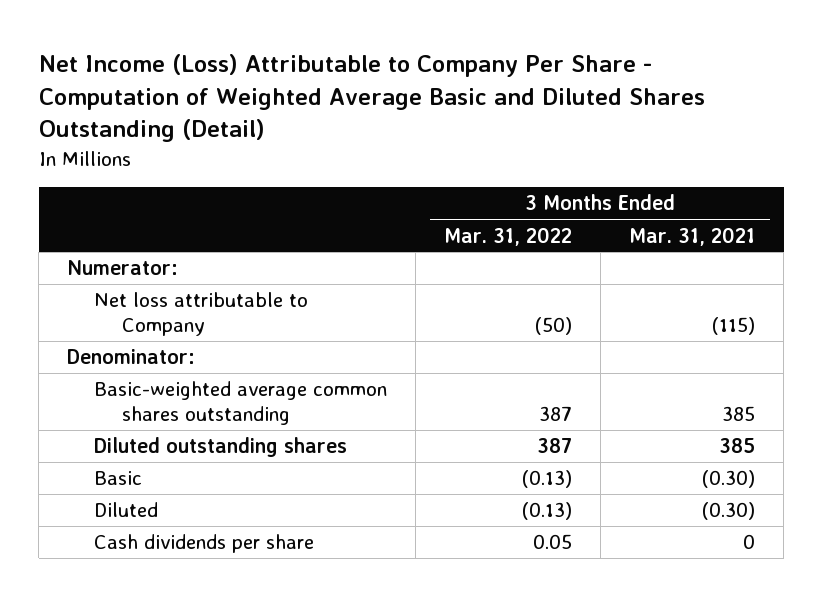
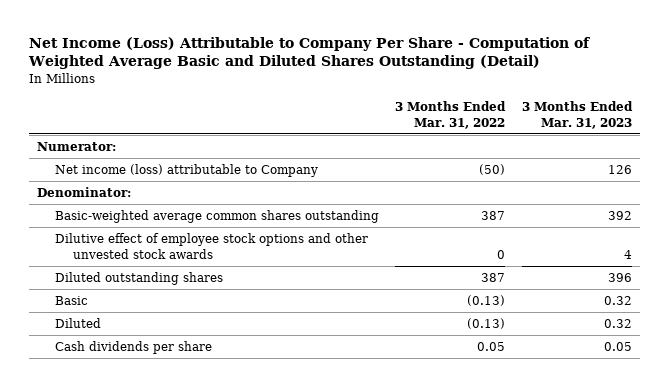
- | 3 Months Ended Mar. 31, 2022 | 3 Months Ended Mar. 31, 2021
+ | 3 Months Ended Mar. 31, 2022 | 3 Months Ended Mar. 31, 2023
- Net loss attributable to Company | (50) | (115)
+ Net income (loss) attributable to Company | (50) | 126
+ Dilutive effect of employee stock options and other unvested stock awards | 0 | 4

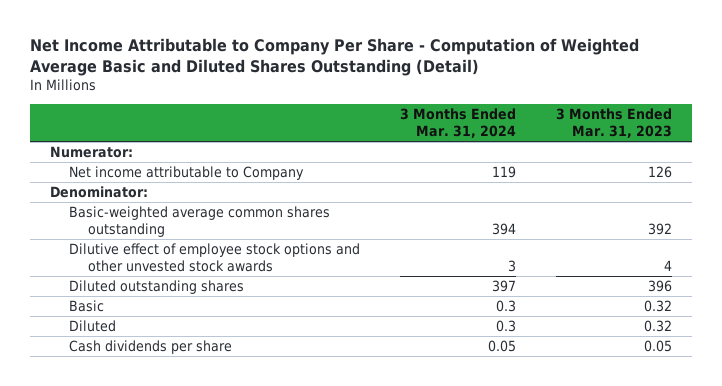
- Net Income (Loss) Attributable to Company Per Share - Computation of Weighted Average Basic and Diluted Shares Outstanding (Detail)
+ Net Income Attributable to Company Per Share - Computation of Weighted Average Basic and Diluted Shares Outstanding (Detail)
- | 3 Months Ended Mar. 31, 2022 | 3 Months Ended Mar. 31, 2023
+ | 3 Months Ended Mar. 31, 2024 | 3 Months Ended Mar. 31, 2023
- Net income (loss) attributable to Company | (50) | 126
+ Net income attributable to Company | 119 | 126

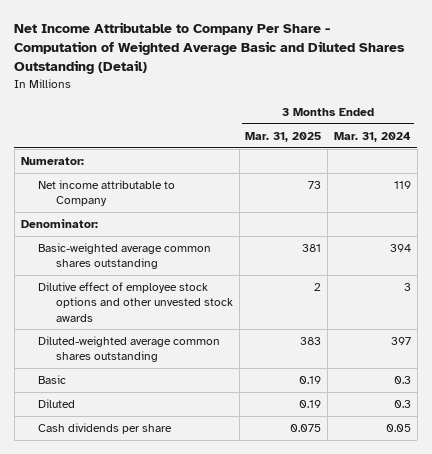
- | 3 Months Ended Mar. 31, 2024 | 3 Months Ended Mar. 31, 2023
+ | 3 Months Ended Mar. 31, 2025 | 3 Months Ended Mar. 31, 2024
- Diluted outstanding shares | 397 | 396
+ Diluted-weighted average common shares outstanding | 383 | 397

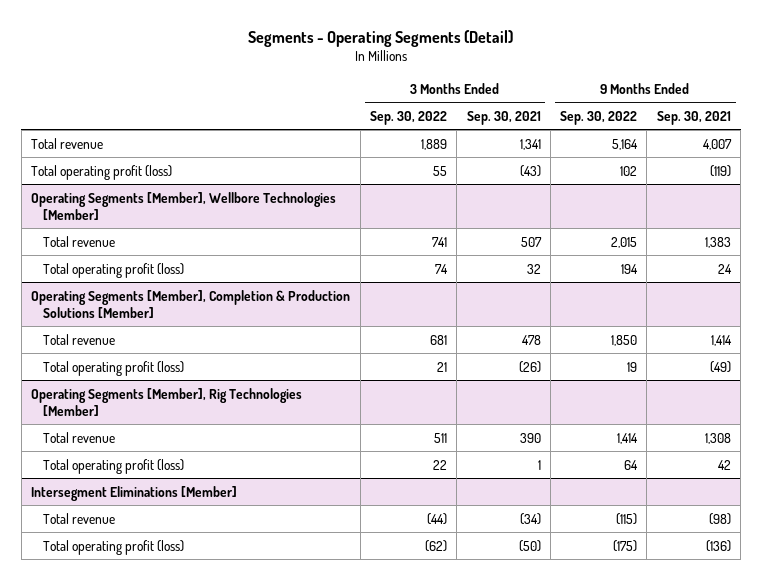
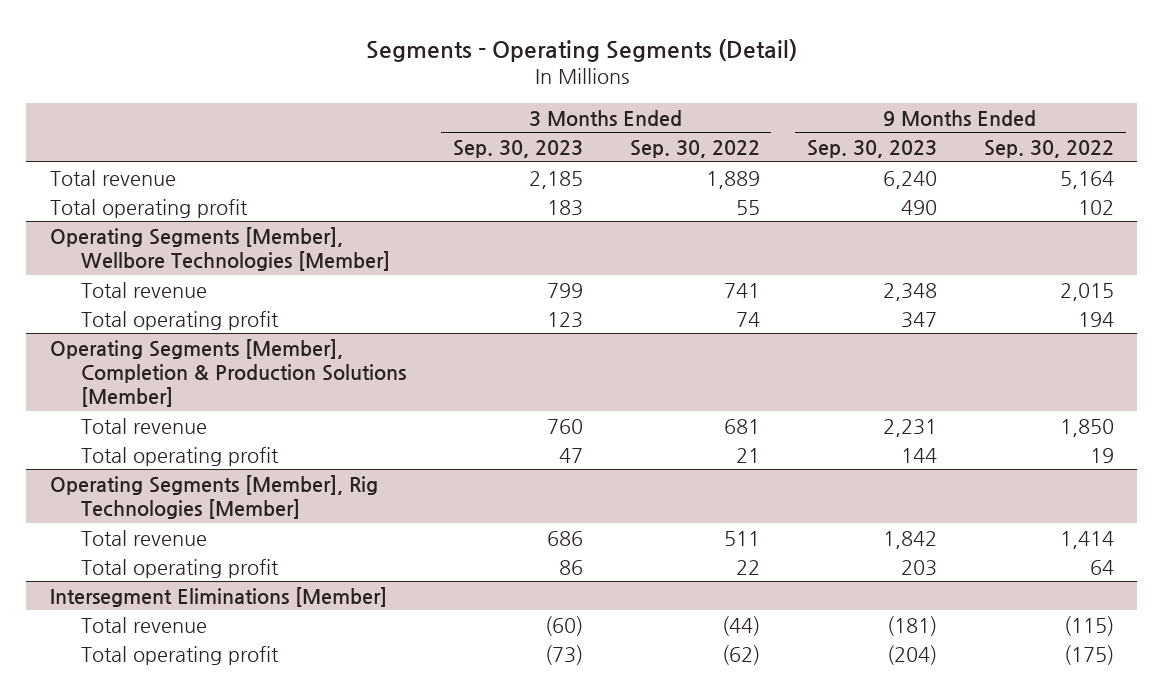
- | 3 Months Ended Sep. 30, 2022 | 3 Months Ended Sep. 30, 2021 | 9 Months Ended Sep. 30, 2022 | 9 Months Ended Sep. 30, 2021
+ | 3 Months Ended Sep. 30, 2023 | 3 Months Ended Sep. 30, 2022 | 9 Months Ended Sep. 30, 2023 | 9 Months Ended Sep. 30, 2022
- Total operating profit (loss) | 55 | (43) | 102 | (119)
+ Total operating profit | 183 | 55 | 490 | 102
@ Operating Segments [Member], Wellbore Technologies [Member]
- Total operating profit (loss) | 74 | 32 | 194 | 24
+ Total operating profit | 123 | 74 | 347 | 194
@ Operating Segments [Member], Completion & Production Solutions [Member]
- Total operating profit (loss) | 21 | (26) | 19 | (49)
+ Total operating profit | 47 | 21 | 144 | 19
@ Operating Segments [Member], Rig Technologies [Member]
- Total operating profit (loss) | 22 | 1 | 64 | 42
+ Total operating profit | 86 | 22 | 203 | 64
@ Intersegment Eliminations [Member]
- Total operating profit (loss) | (62) | (50) | (175) | (136)
+ Total operating profit | (73) | (62) | (204) | (175)

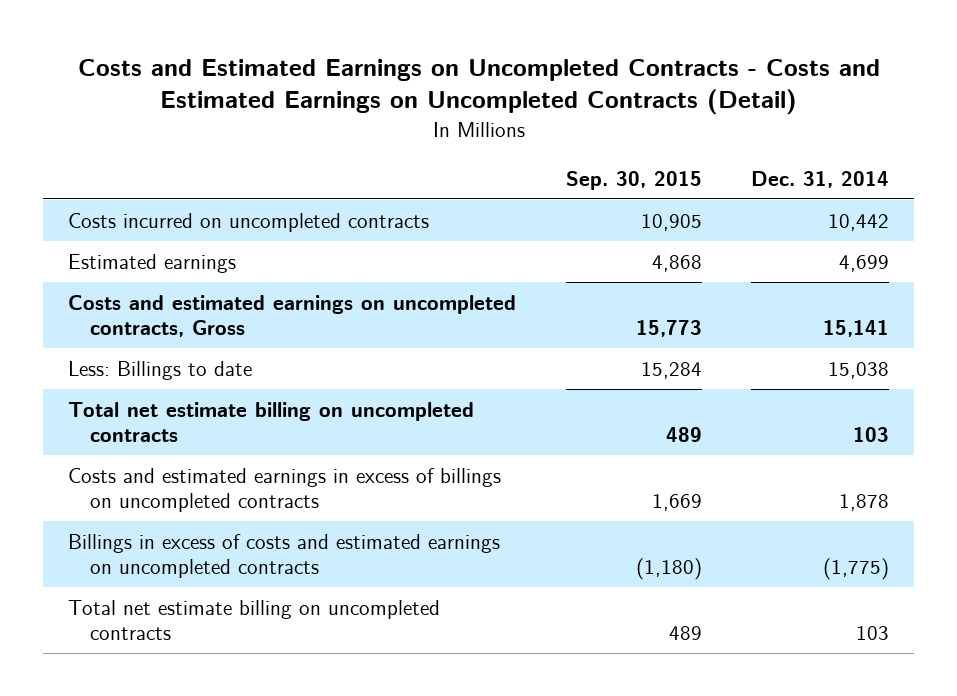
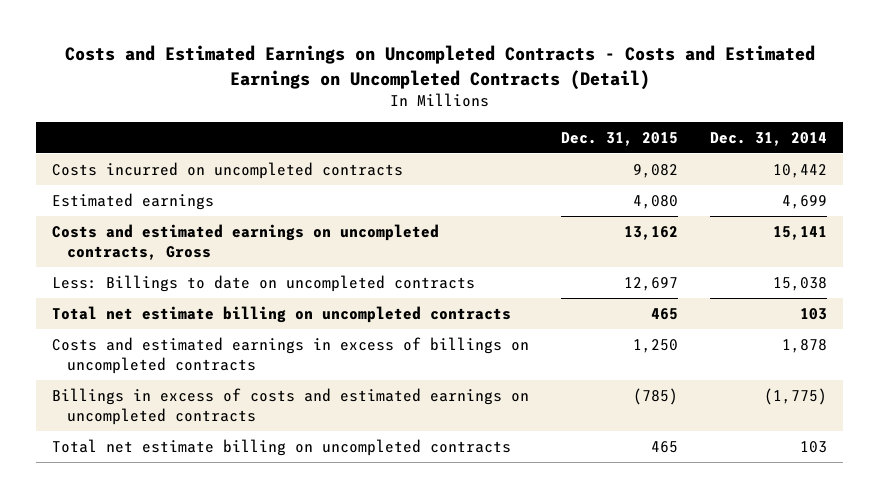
- | Sep. 30, 2015 | Dec. 31, 2014
+ | Dec. 31, 2015 | Dec. 31, 2014
- Less: Billings to date | 15,284 | 15,038
+ Less: Billings to date on uncompleted contracts | 12,697 | 15,038

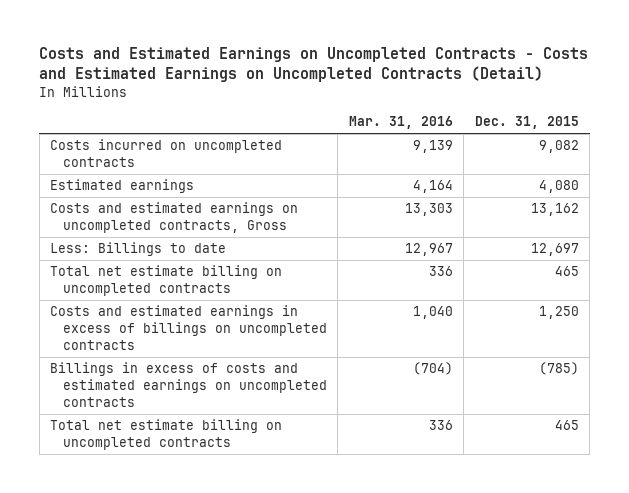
- | Dec. 31, 2015 | Dec. 31, 2014
+ | Mar. 31, 2016 | Dec. 31, 2015
- Less: Billings to date on uncompleted contracts | 12,697 | 15,038
+ Less: Billings to date | 12,967 | 12,697

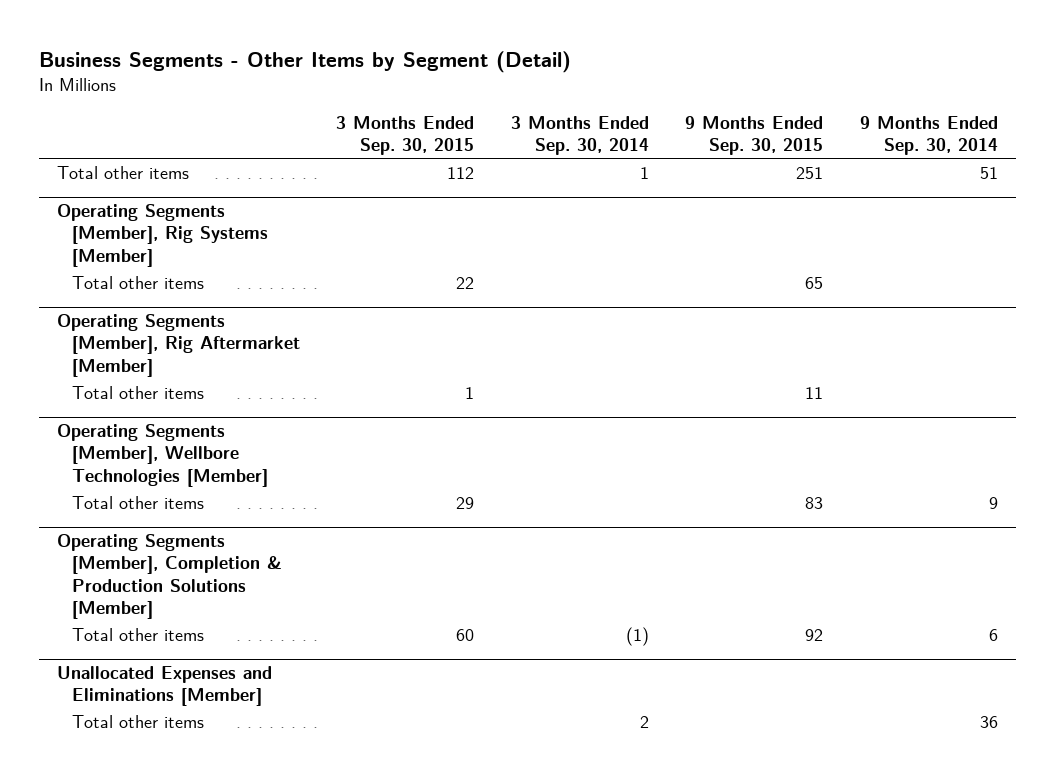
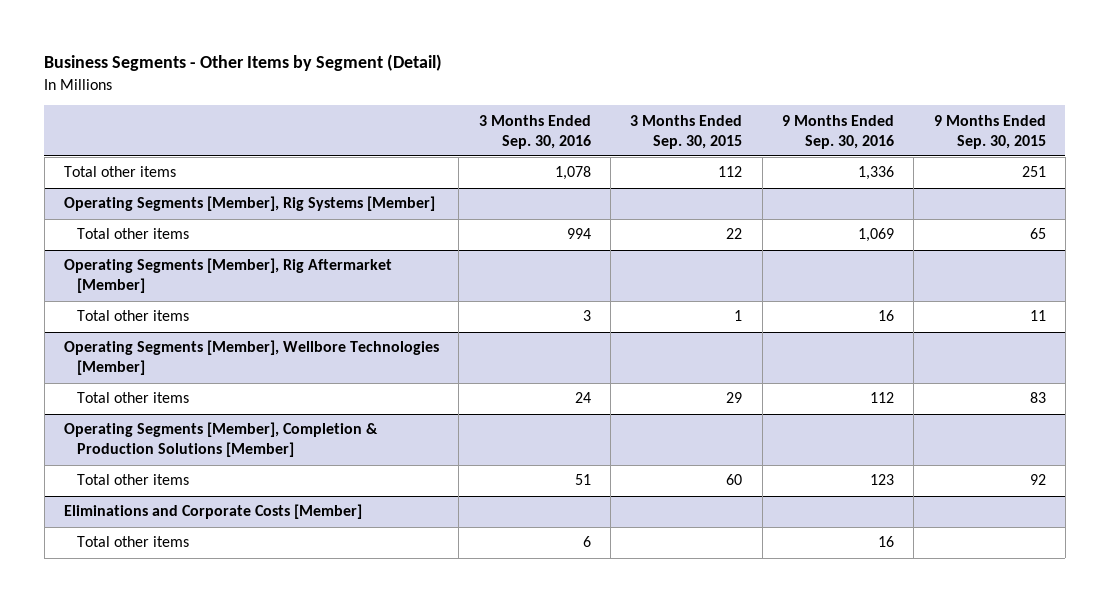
- | 3 Months Ended Sep. 30, 2015 | 3 Months Ended Sep. 30, 2014 | 9 Months Ended Sep. 30, 2015 | 9 Months Ended Sep. 30, 2014
+ | 3 Months Ended Sep. 30, 2016 | 3 Months Ended Sep. 30, 2015 | 9 Months Ended Sep. 30, 2016 | 9 Months Ended Sep. 30, 2015
- Unallocated Expenses and Eliminations [Member]
+ Eliminations and Corporate Costs [Member]

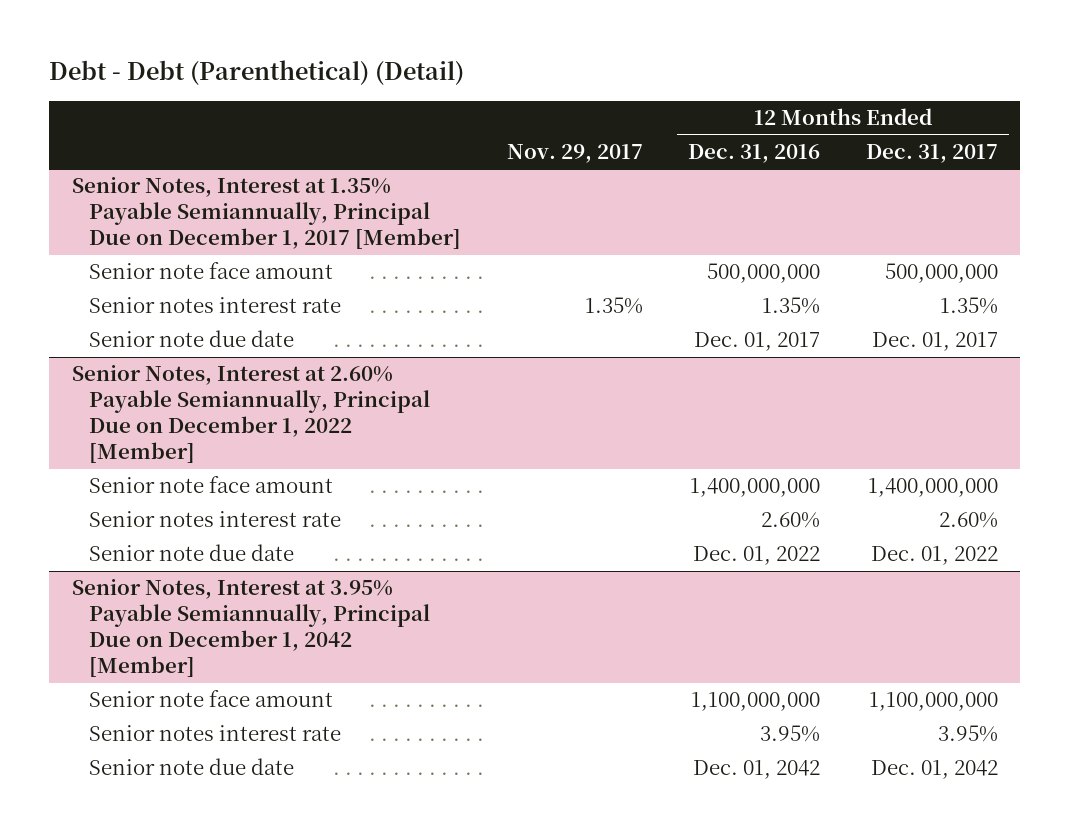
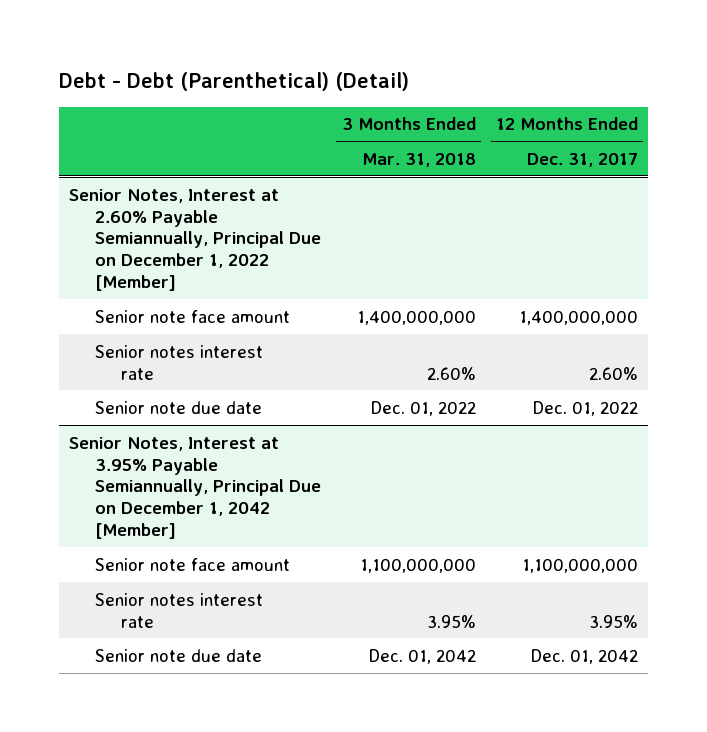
- | Nov. 29, 2017 | 12 Months Ended Dec. 31, 2016 | 12 Months Ended Dec. 31, 2017
+ | 3 Months Ended Mar. 31, 2018 | 12 Months Ended Dec. 31, 2017
- Senior Notes, Interest at 1.35% Payable Semiannually, Principal Due on December 1, 2017 [Member]
- Senior note face amount | | 500,000,000 | 500,000,000
- Senior notes interest rate | 1.35% | 1.35% | 1.35%
- Senior note due date | | Dec. 01, 2017 | Dec. 01, 2017

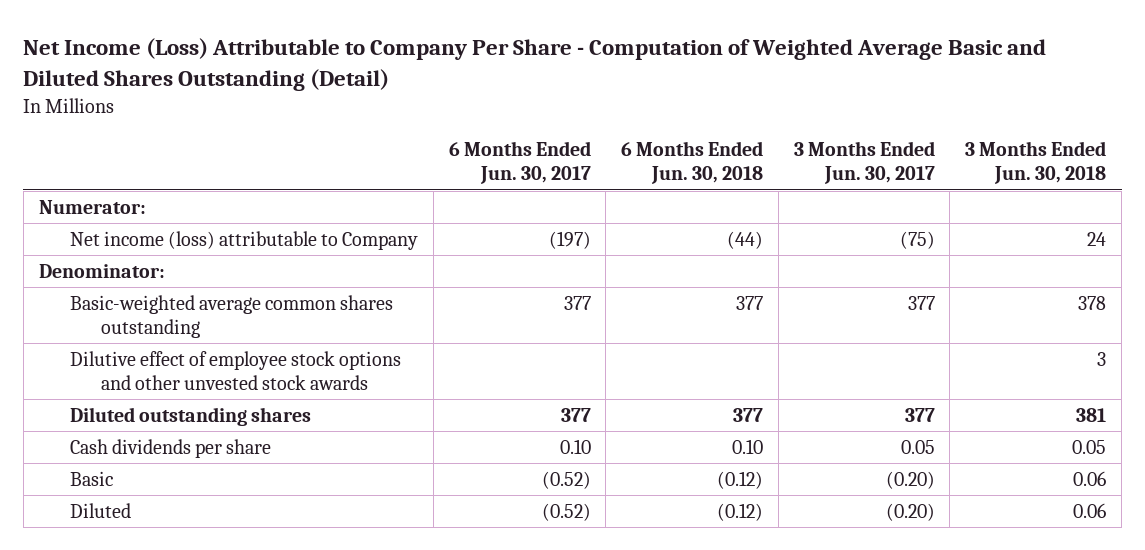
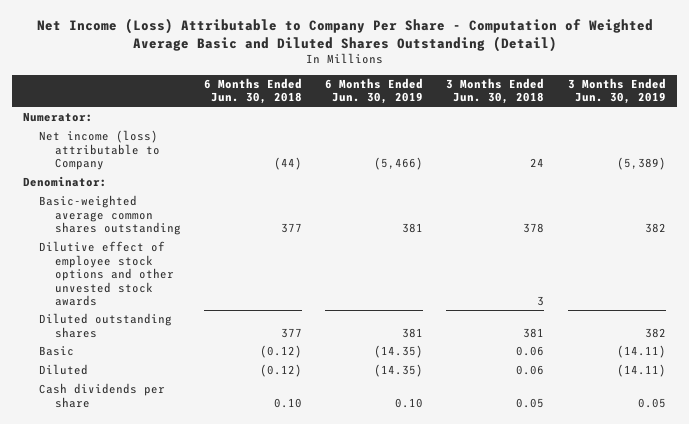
- | 6 Months Ended Jun. 30, 2017 | 6 Months Ended Jun. 30, 2018 | 3 Months Ended Jun. 30, 2017 | 3 Months Ended Jun. 30, 2018
+ | 6 Months Ended Jun. 30, 2018 | 6 Months Ended Jun. 30, 2019 | 3 Months Ended Jun. 30, 2018 | 3 Months Ended Jun. 30, 2019
moved down: Cash dividends per share | 0.10 | 0.10 | 0.05 | 0.05

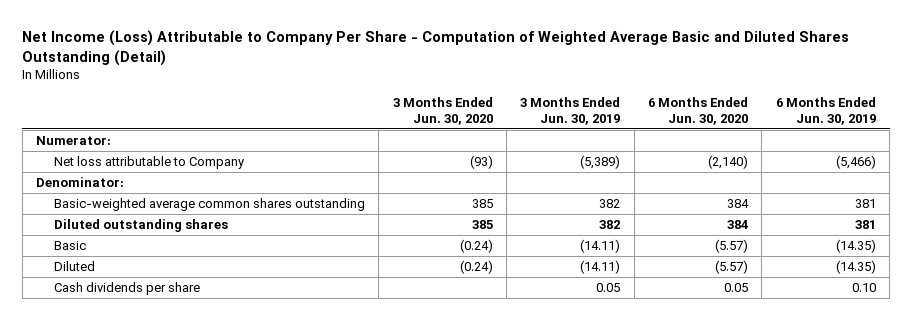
- | 6 Months Ended Jun. 30, 2018 | 6 Months Ended Jun. 30, 2019 | 3 Months Ended Jun. 30, 2018 | 3 Months Ended Jun. 30, 2019
+ | 3 Months Ended Jun. 30, 2020 | 3 Months Ended Jun. 30, 2019 | 6 Months Ended Jun. 30, 2020 | 6 Months Ended Jun. 30, 2019
- Net income (loss) attributable to Company | (44) | (5,466) | 24 | (5,389)
+ Net loss attributable to Company | (93) | (5,389) | (2,140) | (5,466)
- Dilutive effect of employee stock options and other unvested stock awards | | | 3 |

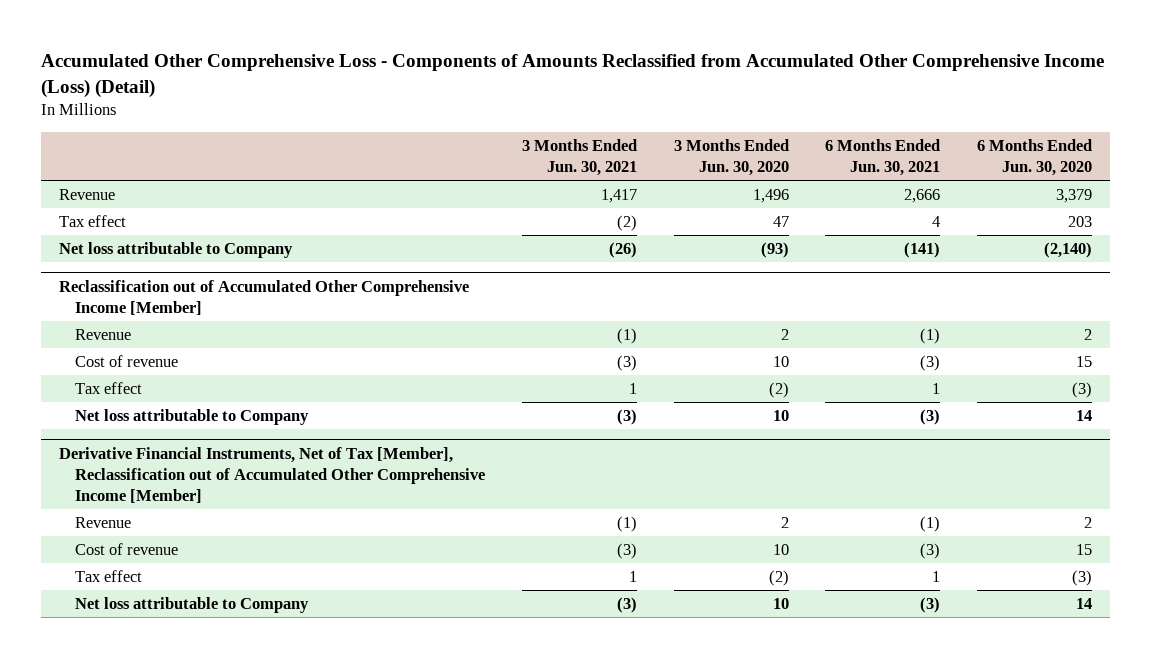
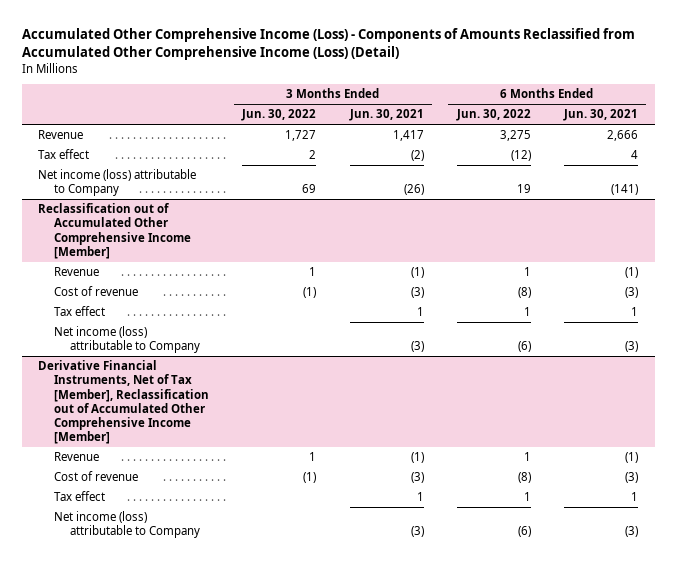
- Accumulated Other Comprehensive Loss - Components of Amounts Reclassified from Accumulated Other Comprehensive Income (Loss) (Detail)
+ Accumulated Other Comprehensive Income (Loss) - Components of Amounts Reclassified from Accumulated Other Comprehensive Income (Loss) (Detail)
- | 3 Months Ended Jun. 30, 2021 | 3 Months Ended Jun. 30, 2020 | 6 Months Ended Jun. 30, 2021 | 6 Months Ended Jun. 30, 2020
+ | 3 Months Ended Jun. 30, 2022 | 3 Months Ended Jun. 30, 2021 | 6 Months Ended Jun. 30, 2022 | 6 Months Ended Jun. 30, 2021
- Net loss attributable to Company | (26) | (93) | (141) | (2,140)
+ Net income (loss) attributable to Company | 69 | (26) | 19 | (141)
@ Reclassification out of Accumulated Other Comprehensive Income [Member]
- Net loss attributable to Company | (3) | 10 | (3) | 14
+ Net income (loss) attributable to Company | | (3) | (6) | (3)
@ Derivative Financial Instruments, Net of Tax [Member], Reclassification out of Accumulated Other Comprehensive Income [Member]
- Net loss attributable to Company | (3) | 10 | (3) | 14
+ Net income (loss) attributable to Company | | (3) | (6) | (3)

